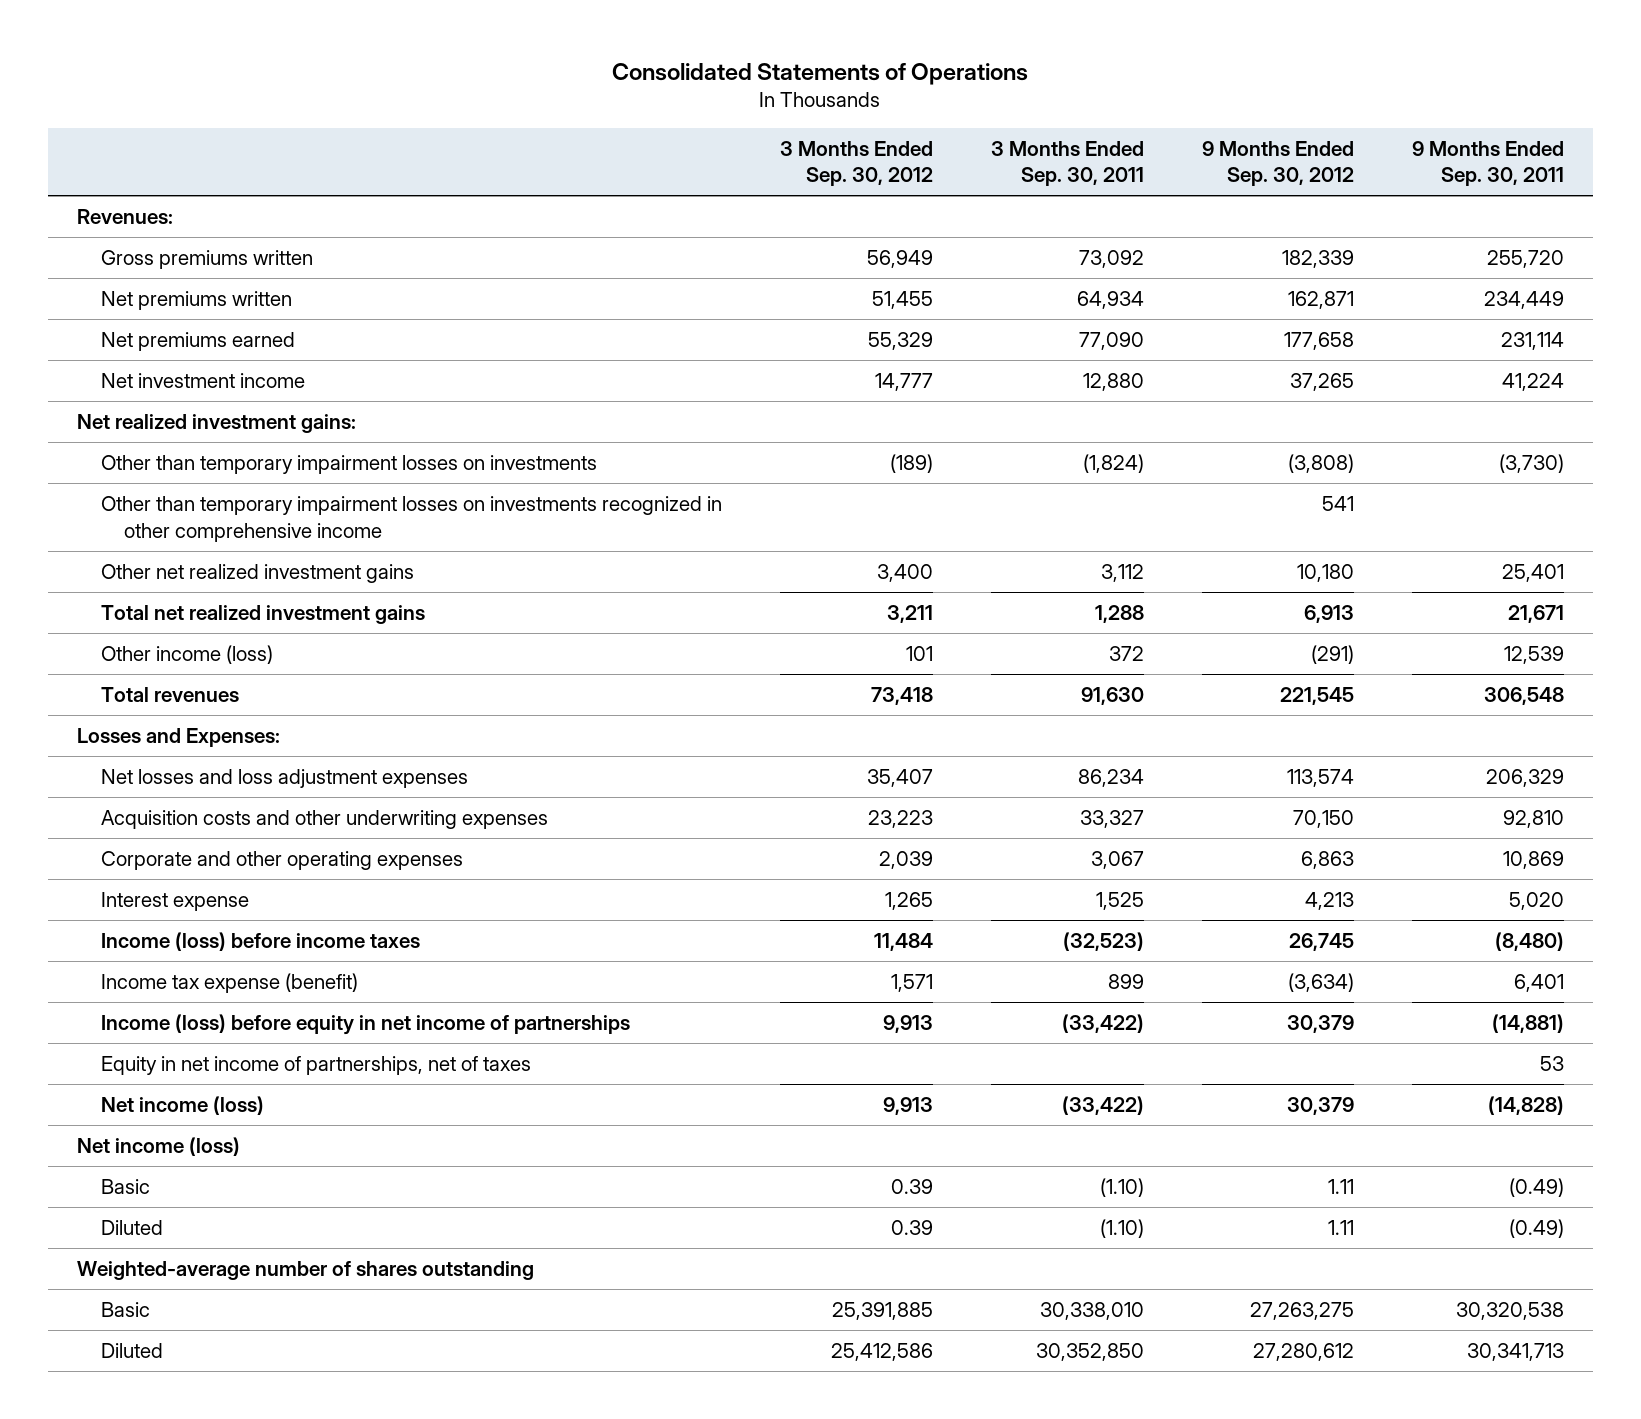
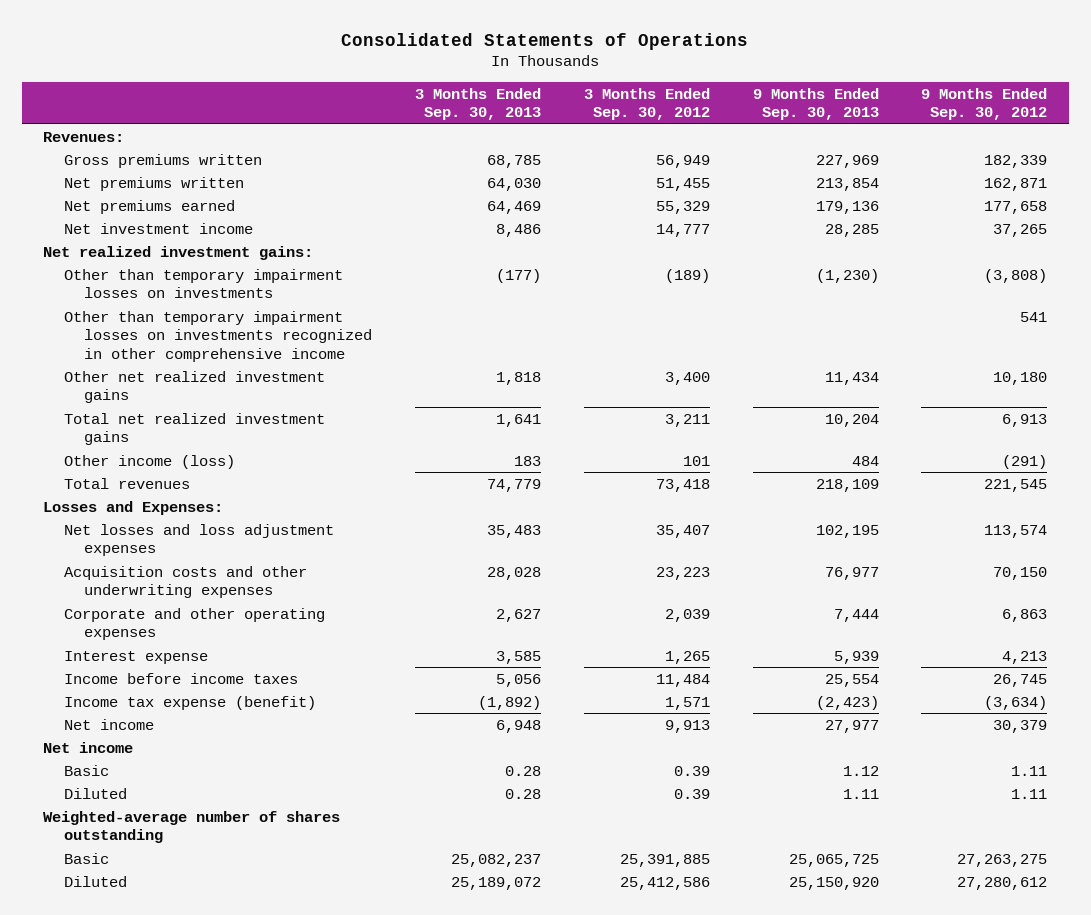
- | 3 Months Ended Sep. 30, 2012 | 3 Months Ended Sep. 30, 2011 | 9 Months Ended Sep. 30, 2012 | 9 Months Ended Sep. 30, 2011
+ | 3 Months Ended Sep. 30, 2013 | 3 Months Ended Sep. 30, 2012 | 9 Months Ended Sep. 30, 2013 | 9 Months Ended Sep. 30, 2012
- Income (loss) before income taxes | 11,484 | (32,523) | 26,745 | (8,480)
+ Income before income taxes | 5,056 | 11,484 | 25,554 | 26,745
- Income (loss) before equity in net income of partnerships | 9,913 | (33,422) | 30,379 | (14,881)
- Equity in net income of partnerships, net of taxes | | | | 53
- Net income (loss) | 9,913 | (33,422) | 30,379 | (14,828)
- Net income (loss)
+ Net income | 6,948 | 9,913 | 27,977 | 30,379
+ Net income

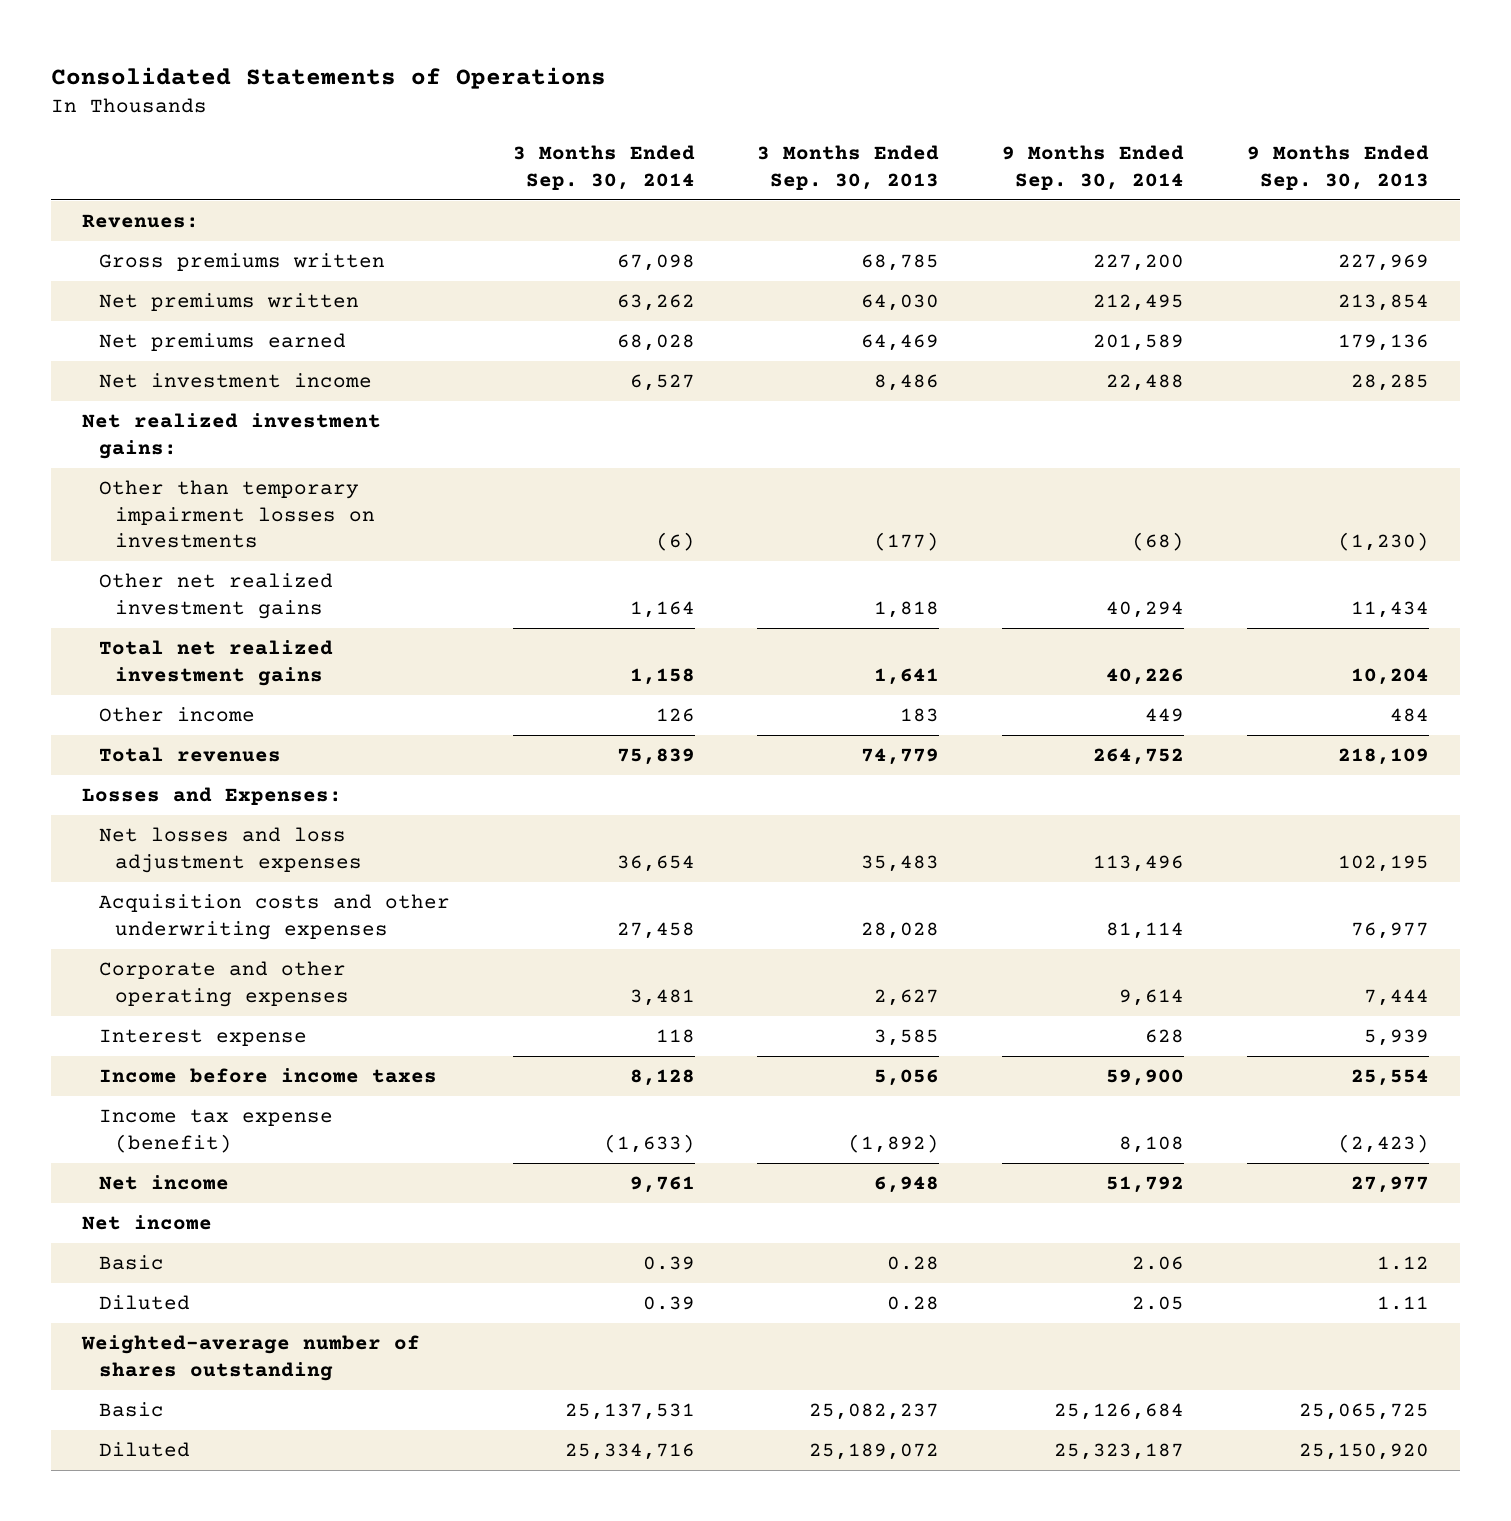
- | 3 Months Ended Sep. 30, 2013 | 3 Months Ended Sep. 30, 2012 | 9 Months Ended Sep. 30, 2013 | 9 Months Ended Sep. 30, 2012
+ | 3 Months Ended Sep. 30, 2014 | 3 Months Ended Sep. 30, 2013 | 9 Months Ended Sep. 30, 2014 | 9 Months Ended Sep. 30, 2013
- Other than temporary impairment losses on investments recognized in other comprehensive income | | | | 541
- Other income (loss) | 183 | 101 | 484 | (291)
+ Other income | 126 | 183 | 449 | 484

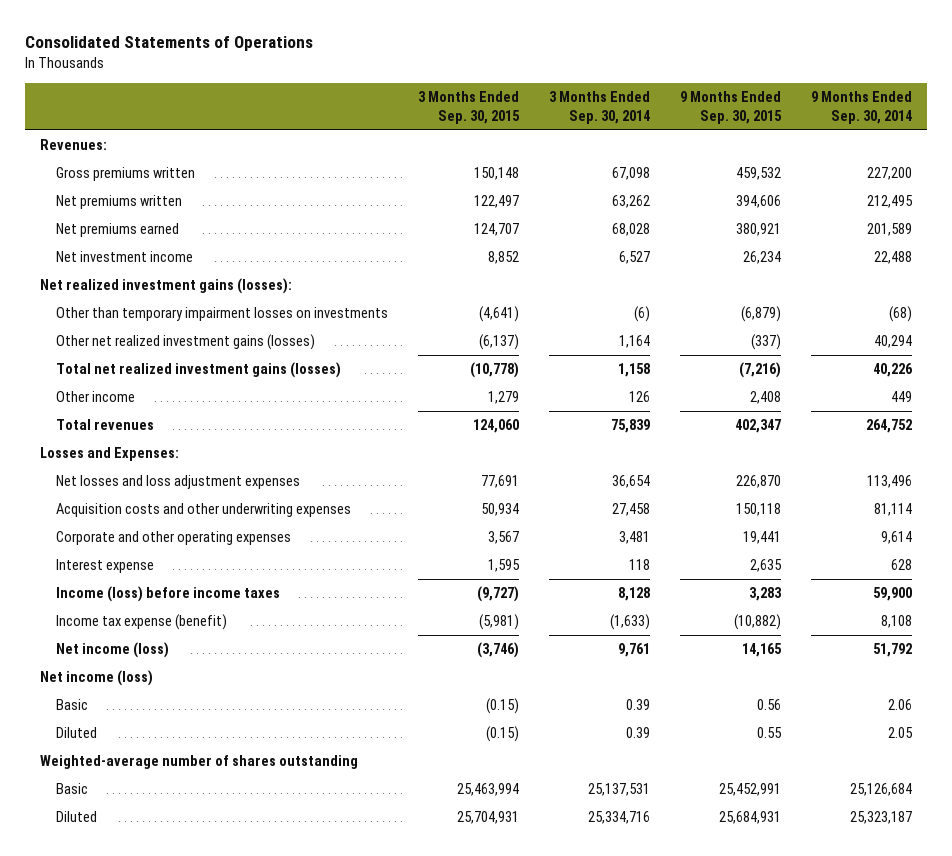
- | 3 Months Ended Sep. 30, 2014 | 3 Months Ended Sep. 30, 2013 | 9 Months Ended Sep. 30, 2014 | 9 Months Ended Sep. 30, 2013
+ | 3 Months Ended Sep. 30, 2015 | 3 Months Ended Sep. 30, 2014 | 9 Months Ended Sep. 30, 2015 | 9 Months Ended Sep. 30, 2014
- Net realized investment gains:
+ Net realized investment gains (losses):
- Other net realized investment gains | 1,164 | 1,818 | 40,294 | 11,434
- Total net realized investment gains | 1,158 | 1,641 | 40,226 | 10,204
+ Other net realized investment gains (losses) | (6,137) | 1,164 | (337) | 40,294
+ Total net realized investment gains (losses) | (10,778) | 1,158 | (7,216) | 40,226
- Income before income taxes | 8,128 | 5,056 | 59,900 | 25,554
+ Income (loss) before income taxes | (9,727) | 8,128 | 3,283 | 59,900
- Net income | 9,761 | 6,948 | 51,792 | 27,977
- Net income
+ Net income (loss) | (3,746) | 9,761 | 14,165 | 51,792
+ Net income (loss)

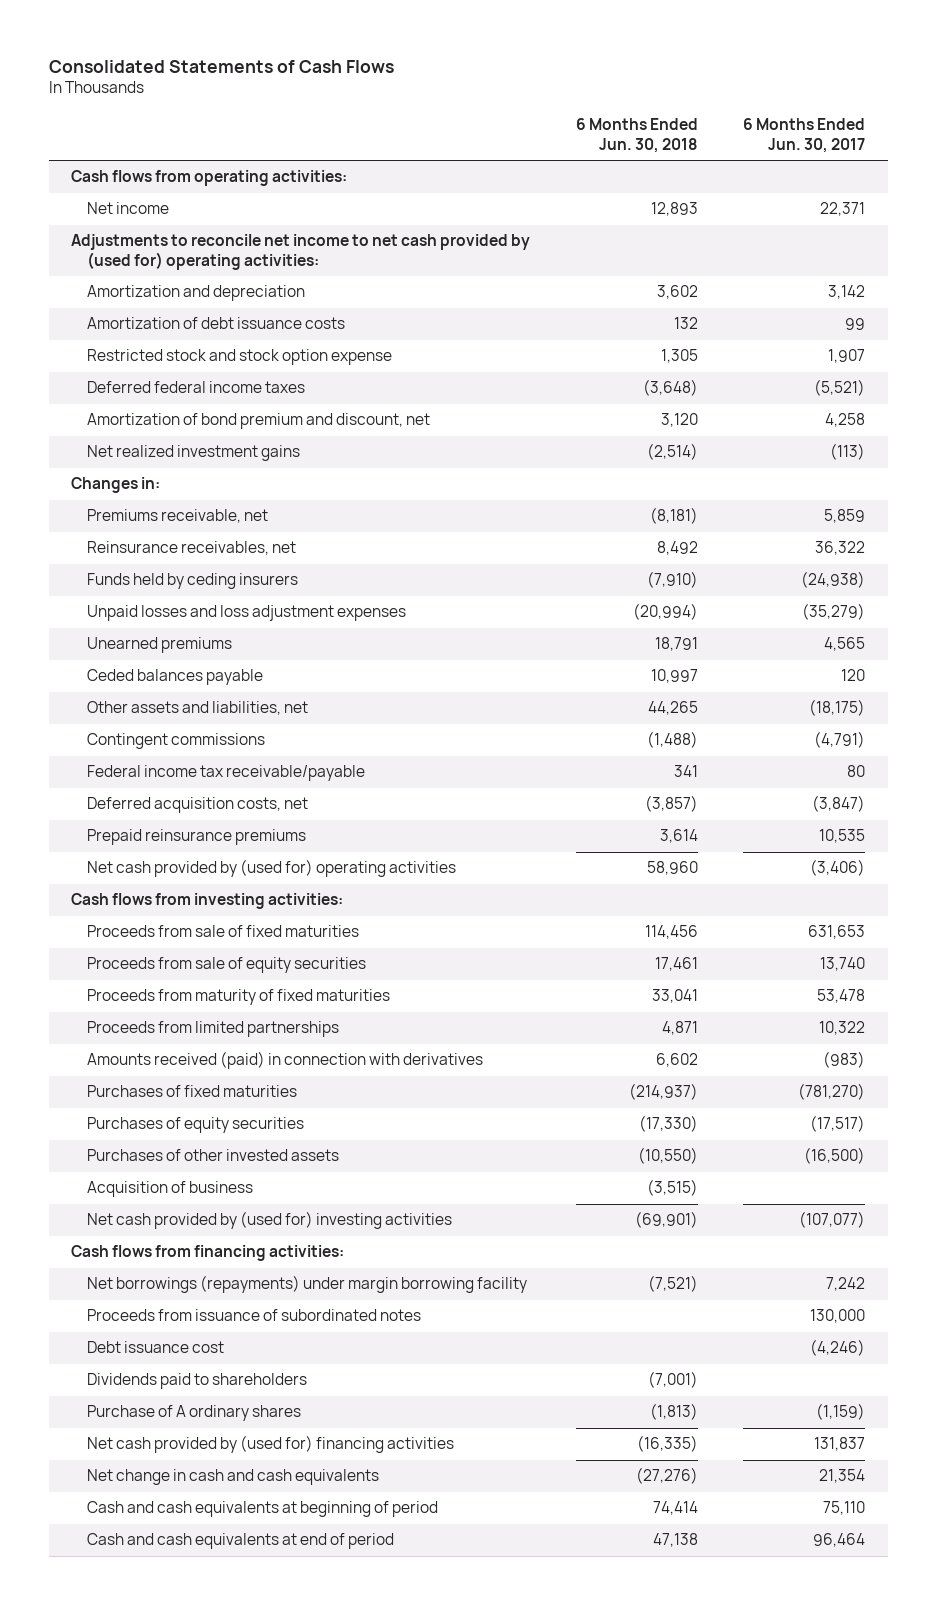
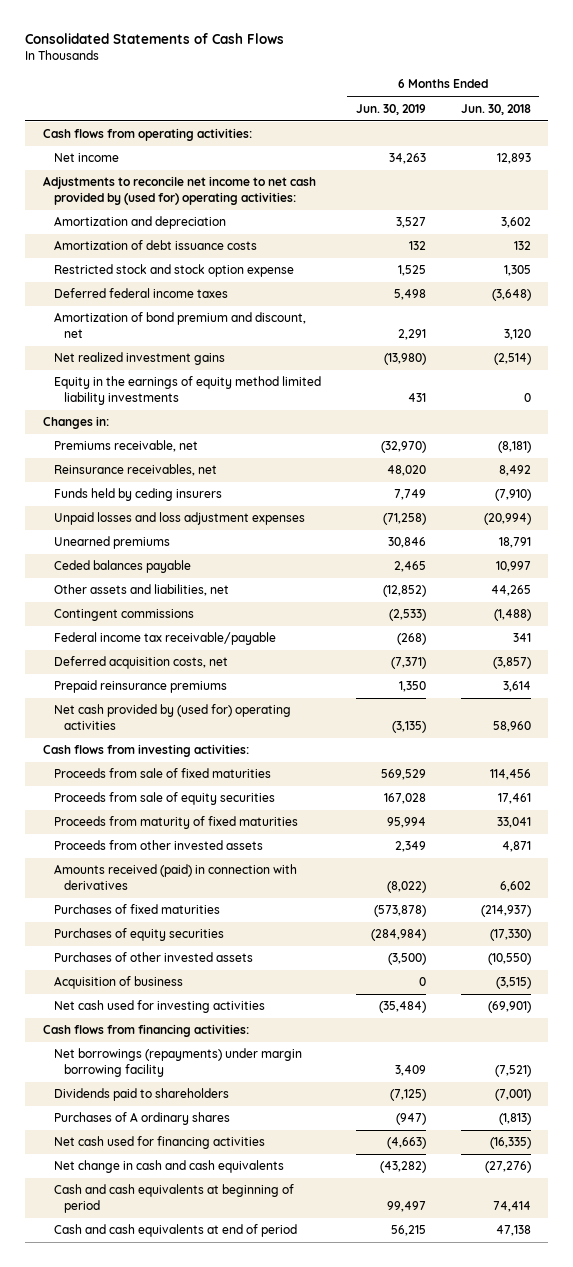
- | 6 Months Ended Jun. 30, 2018 | 6 Months Ended Jun. 30, 2017
+ | 6 Months Ended Jun. 30, 2019 | 6 Months Ended Jun. 30, 2018
+ Equity in the earnings of equity method limited liability investments | 431 | 0
- Proceeds from limited partnerships | 4,871 | 10,322
+ Proceeds from other invested assets | 2,349 | 4,871
- Net cash provided by (used for) investing activities | (69,901) | (107,077)
+ Net cash used for investing activities | (35,484) | (69,901)
- Proceeds from issuance of subordinated notes | | 130,000
- Debt issuance cost | | (4,246)
- Purchase of A ordinary shares | (1,813) | (1,159)
- Net cash provided by (used for) financing activities | (16,335) | 131,837
+ Purchases of A ordinary shares | (947) | (1,813)
+ Net cash used for financing activities | (4,663) | (16,335)

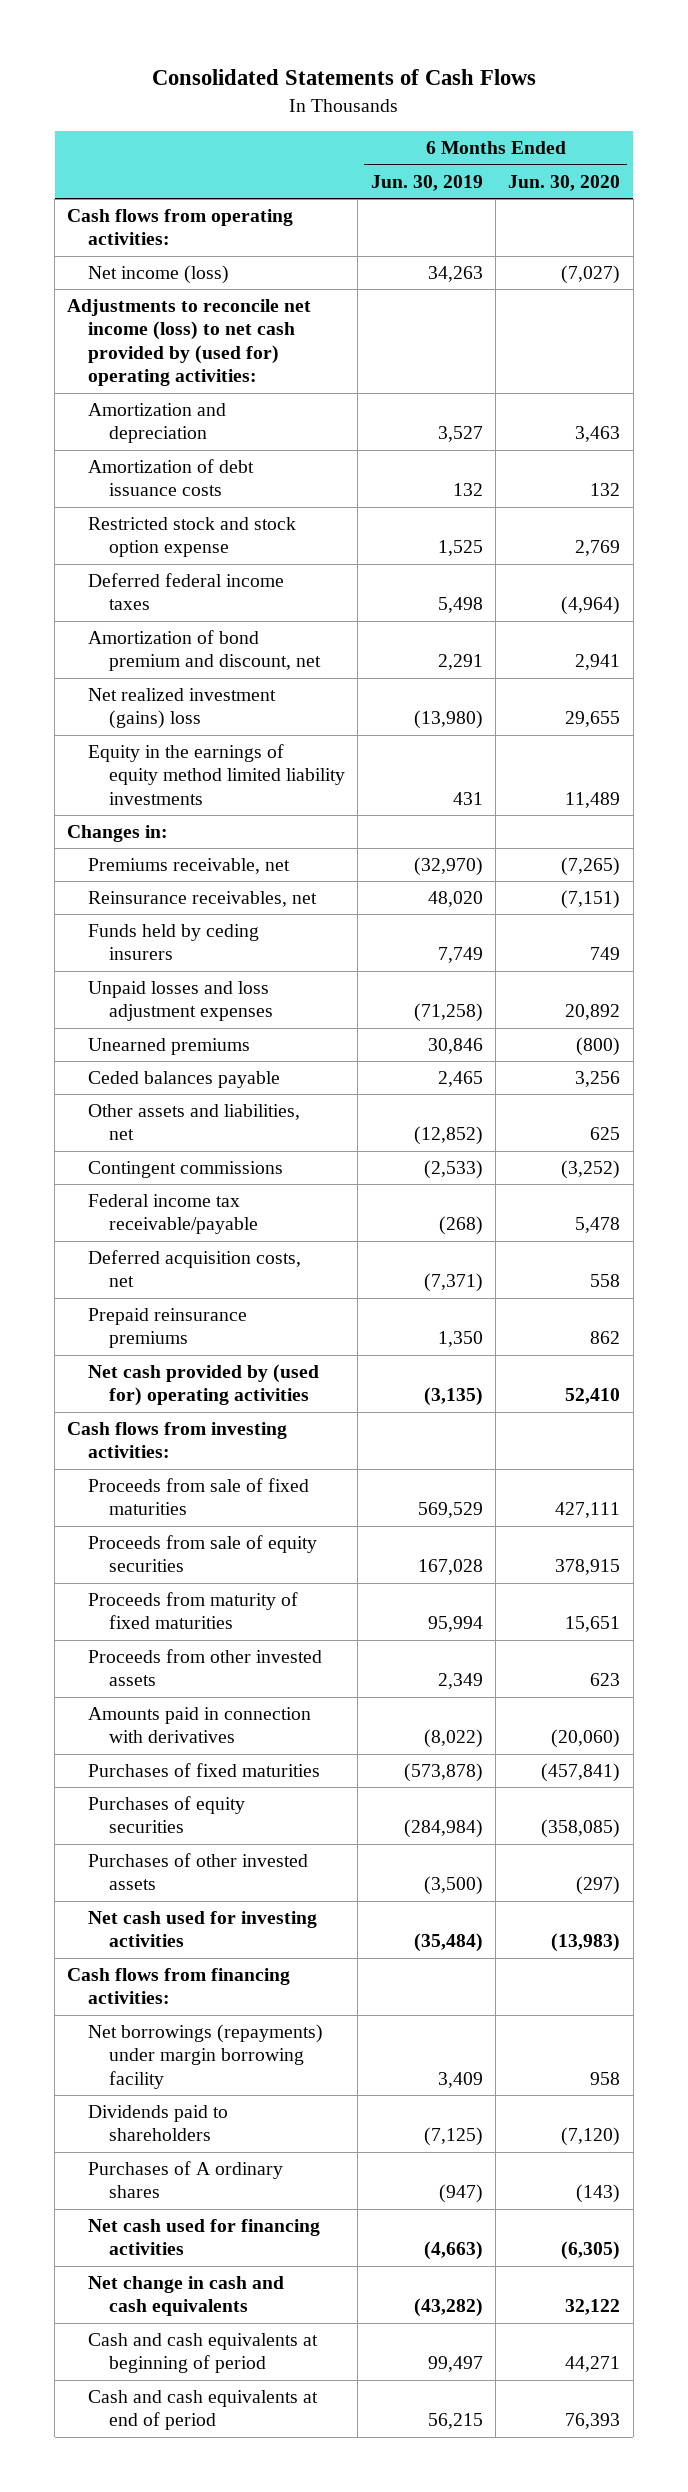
- | 6 Months Ended Jun. 30, 2019 | 6 Months Ended Jun. 30, 2018
+ | 6 Months Ended Jun. 30, 2019 | 6 Months Ended Jun. 30, 2020
- Net income | 34,263 | 12,893
- Adjustments to reconcile net income to net cash provided by (used for) operating activities:
+ Net income (loss) | 34,263 | (7,027)
+ Adjustments to reconcile net income (loss) to net cash provided by (used for) operating activities:
- Net realized investment gains | (13,980) | (2,514)
+ Net realized investment (gains) loss | (13,980) | 29,655
- Amounts received (paid) in connection with derivatives | (8,022) | 6,602
+ Amounts paid in connection with derivatives | (8,022) | (20,060)
- Acquisition of business | 0 | (3,515)

